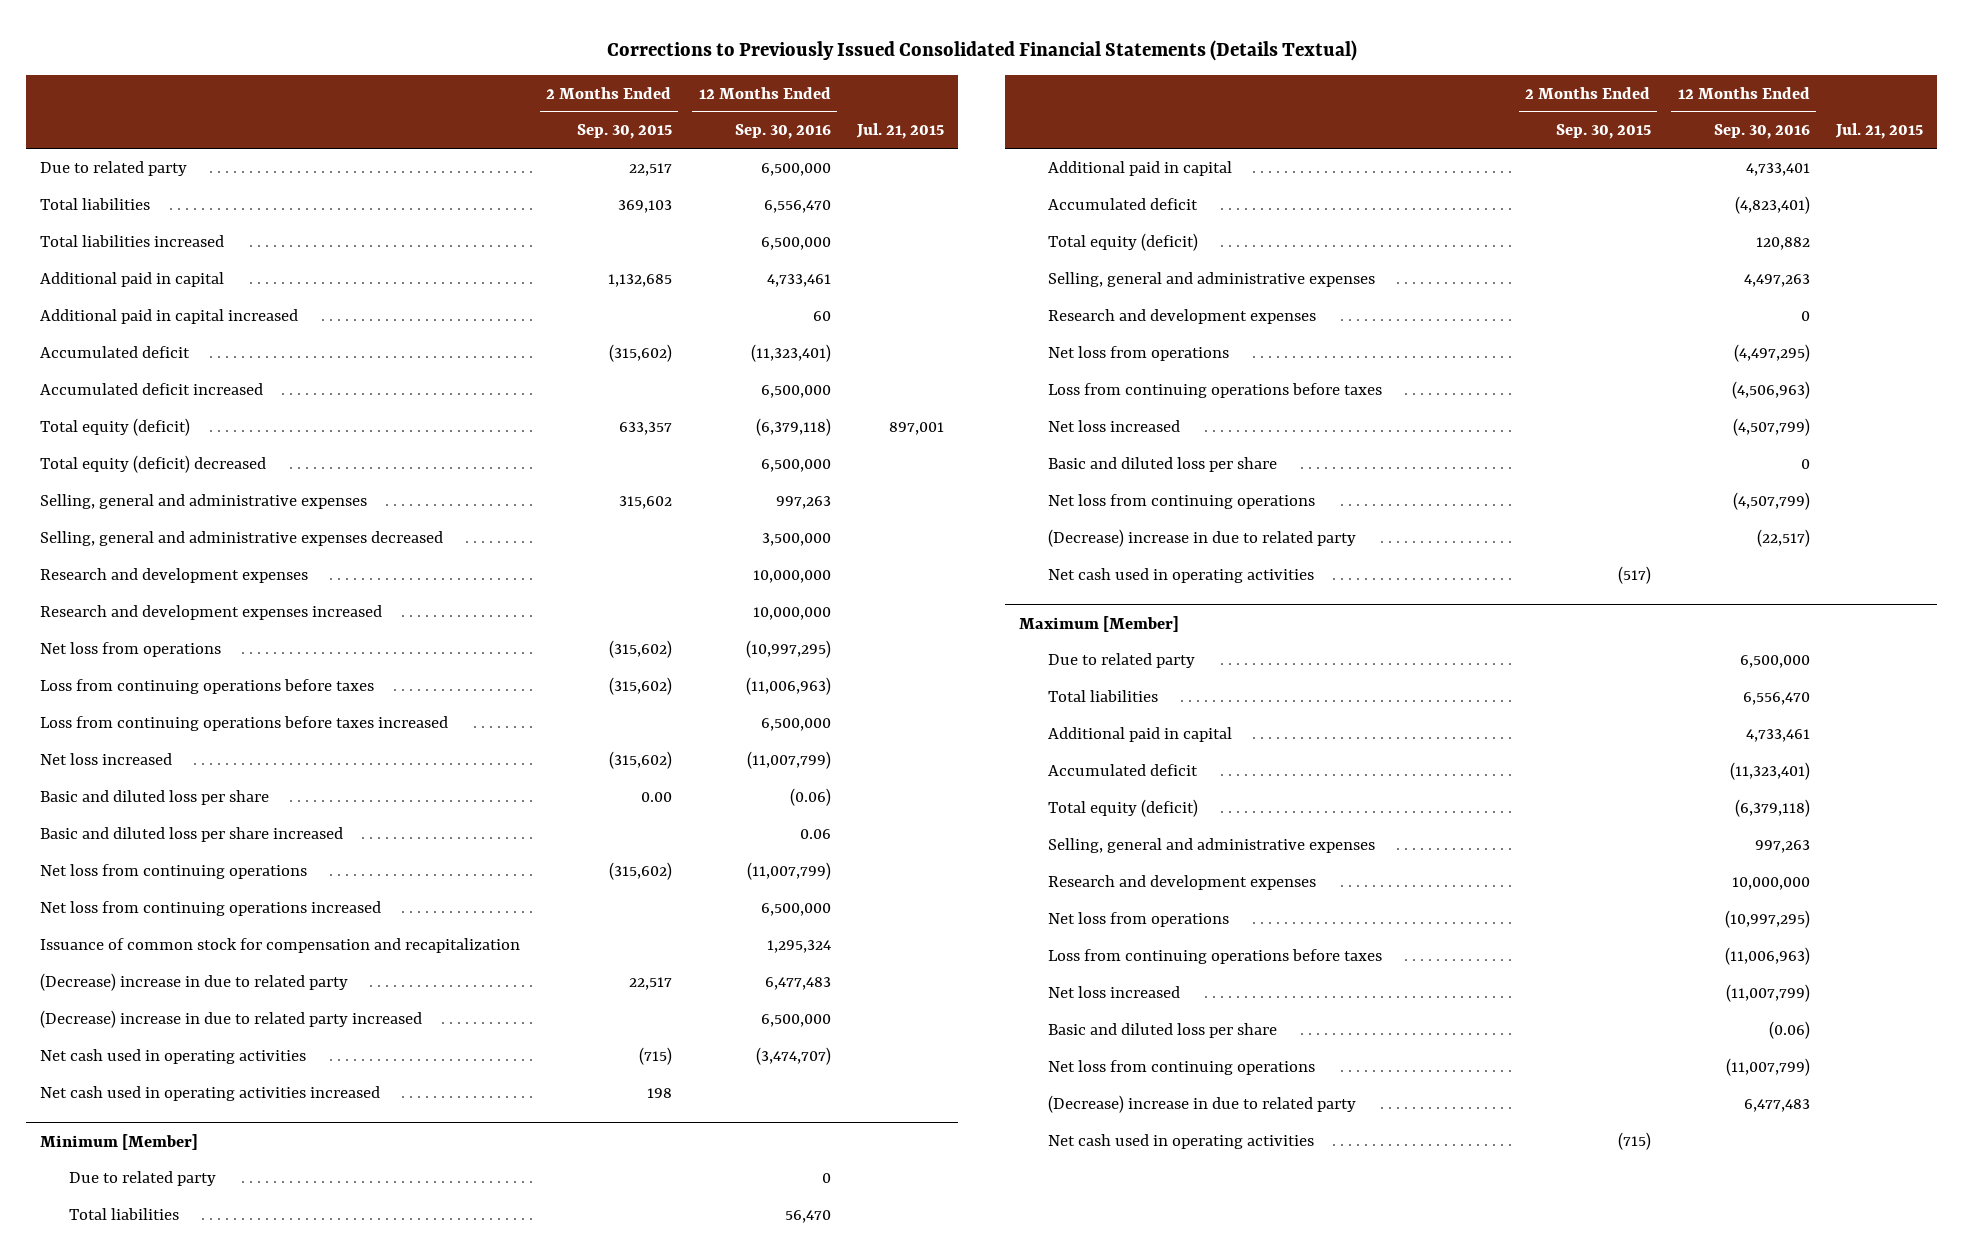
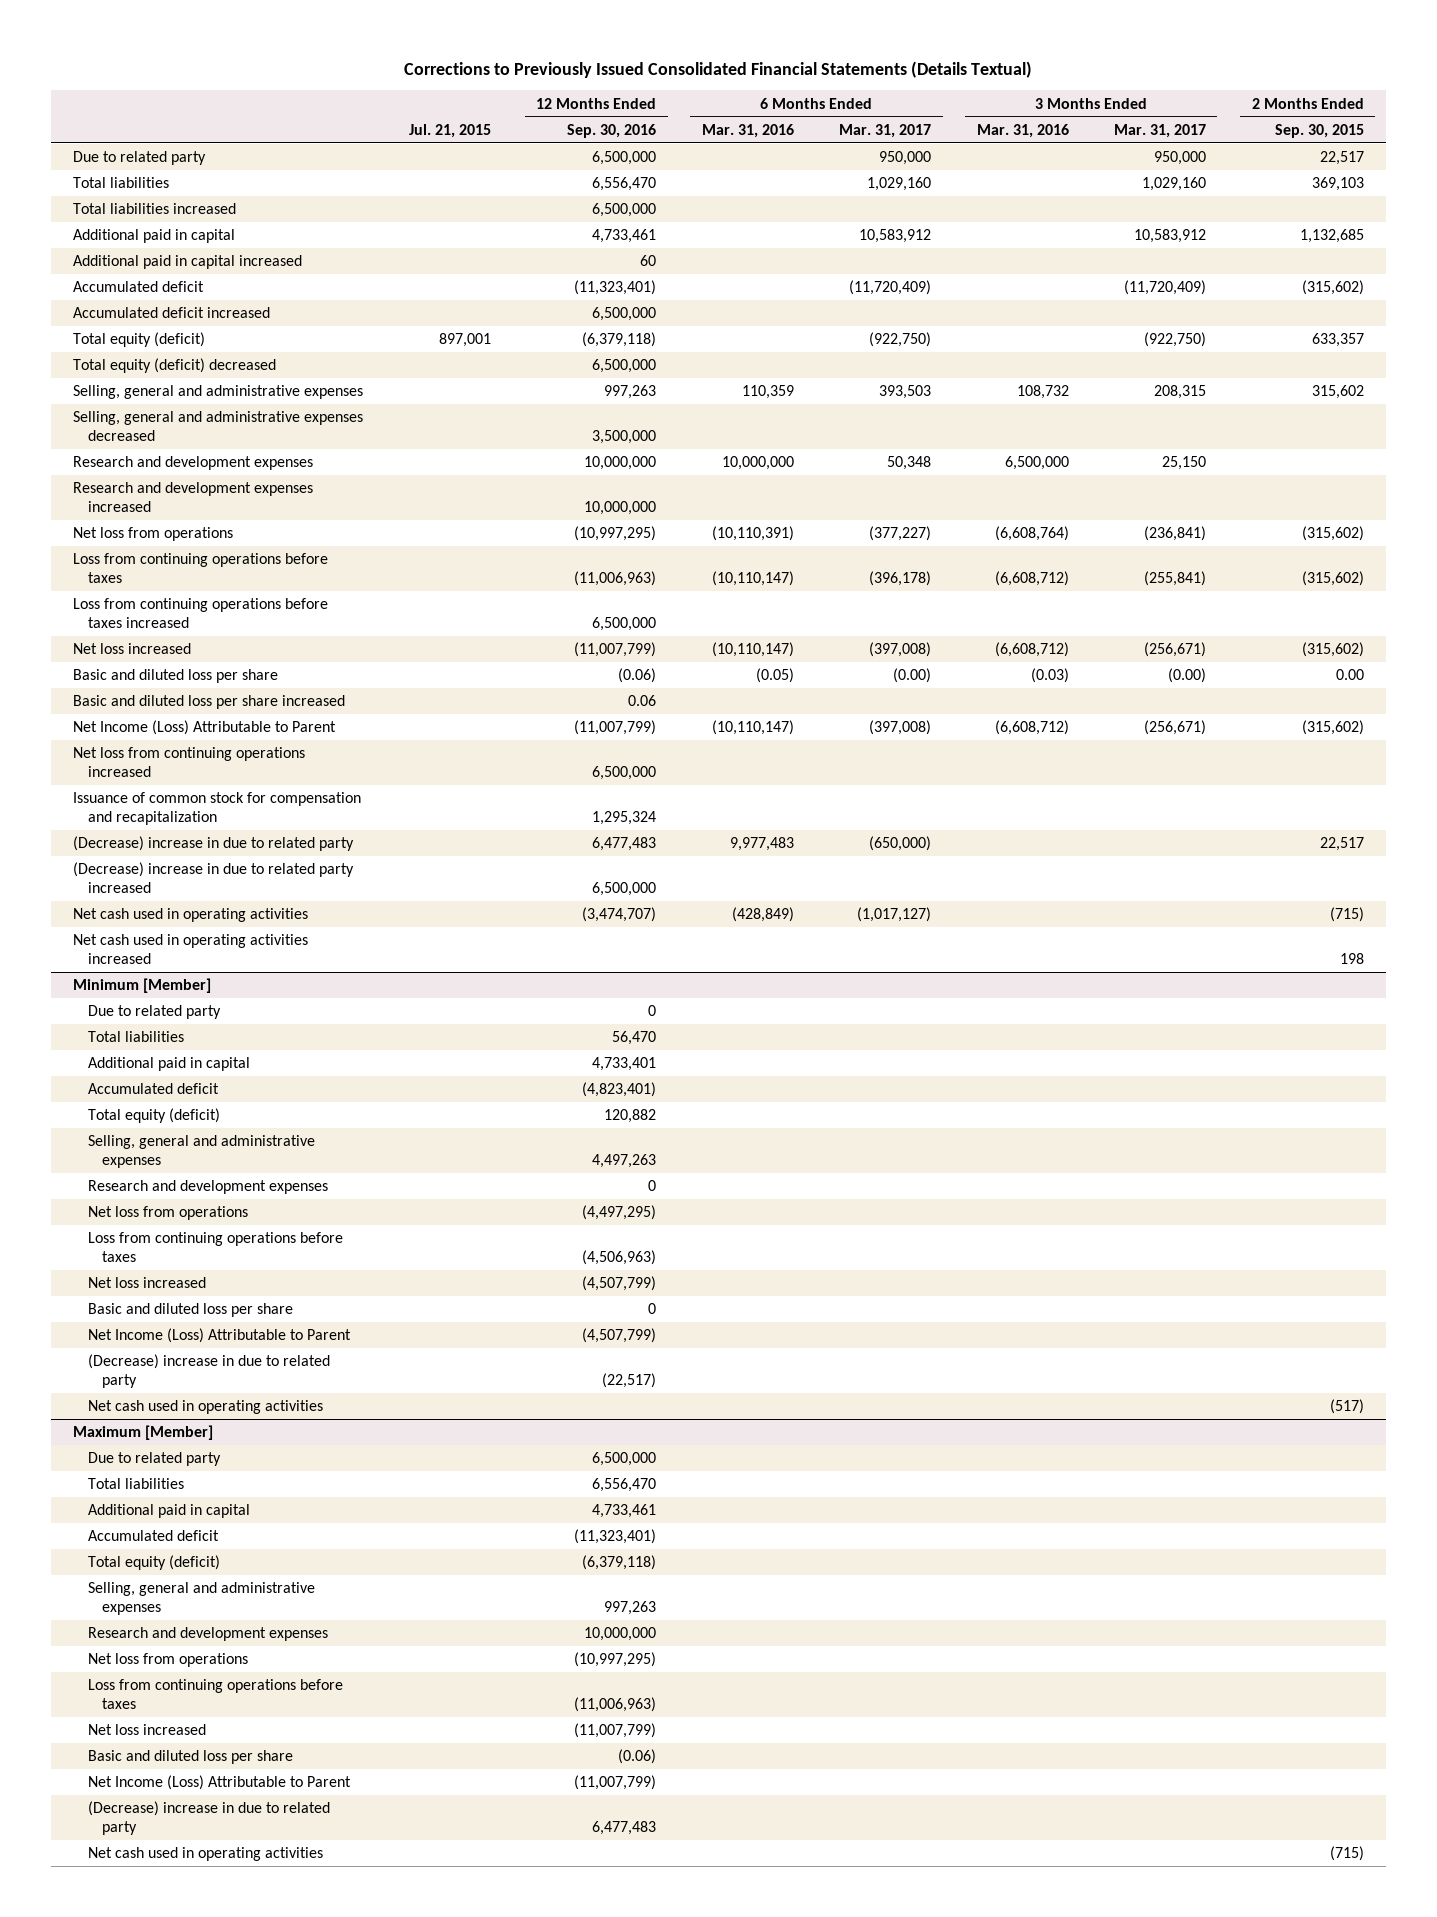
- | 2 Months Ended Sep. 30, 2015 | 12 Months Ended Sep. 30, 2016 | Jul. 21, 2015
+ | Jul. 21, 2015 | 12 Months Ended Sep. 30, 2016 | 6 Months Ended Mar. 31, 2016 | 6 Months Ended Mar. 31, 2017 | 3 Months Ended Mar. 31, 2016 | 3 Months Ended Mar. 31, 2017 | 2 Months Ended Sep. 30, 2015
- Net loss from continuing operations | (315,602) | (11,007,799) |
+ Net Income (Loss) Attributable to Parent | | (11,007,799) | (10,110,147) | (397,008) | (6,608,712) | (256,671) | (315,602)
@ Minimum [Member]
- Net loss from continuing operations | | (4,507,799) |
+ Net Income (Loss) Attributable to Parent | | (4,507,799) | | | | |
@ Maximum [Member]
- Net loss from continuing operations | | (11,007,799) |
+ Net Income (Loss) Attributable to Parent | | (11,007,799) | | | | |

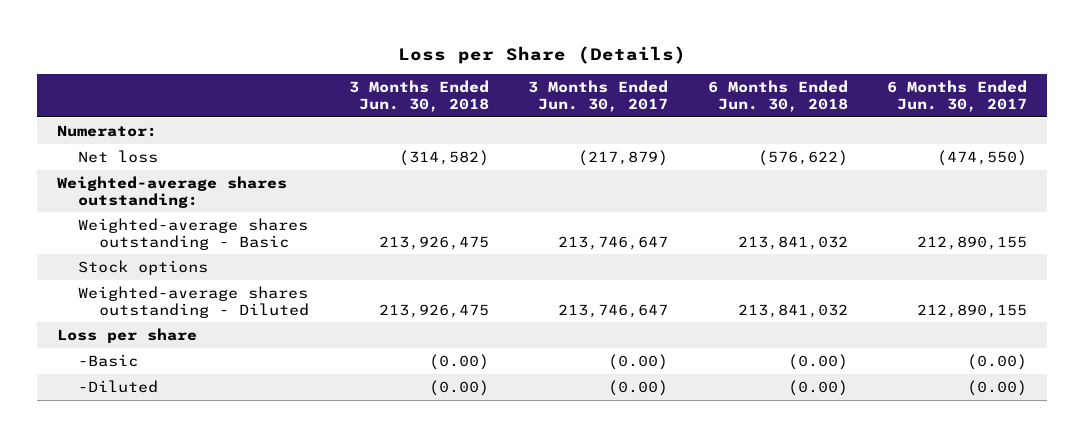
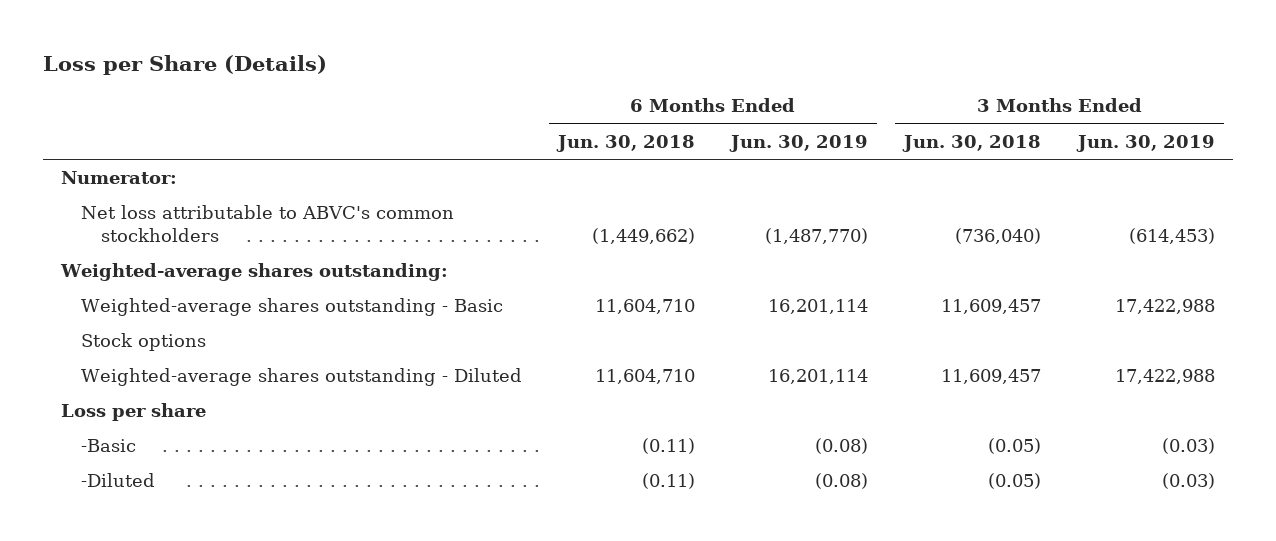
- | 3 Months Ended Jun. 30, 2018 | 3 Months Ended Jun. 30, 2017 | 6 Months Ended Jun. 30, 2018 | 6 Months Ended Jun. 30, 2017
+ | 6 Months Ended Jun. 30, 2018 | 6 Months Ended Jun. 30, 2019 | 3 Months Ended Jun. 30, 2018 | 3 Months Ended Jun. 30, 2019
- Net loss | (314,582) | (217,879) | (576,622) | (474,550)
+ Net loss attributable to ABVC's common stockholders | (1,449,662) | (1,487,770) | (736,040) | (614,453)
- Weighted-average shares outstanding - Basic | 213,926,475 | 213,746,647 | 213,841,032 | 212,890,155
+ Weighted-average shares outstanding - Basic | 11,604,710 | 16,201,114 | 11,609,457 | 17,422,988
- Weighted-average shares outstanding - Diluted | 213,926,475 | 213,746,647 | 213,841,032 | 212,890,155
+ Weighted-average shares outstanding - Diluted | 11,604,710 | 16,201,114 | 11,609,457 | 17,422,988
- -Basic | (0.00) | (0.00) | (0.00) | (0.00)
- -Diluted | (0.00) | (0.00) | (0.00) | (0.00)
+ -Basic | (0.11) | (0.08) | (0.05) | (0.03)
+ -Diluted | (0.11) | (0.08) | (0.05) | (0.03)

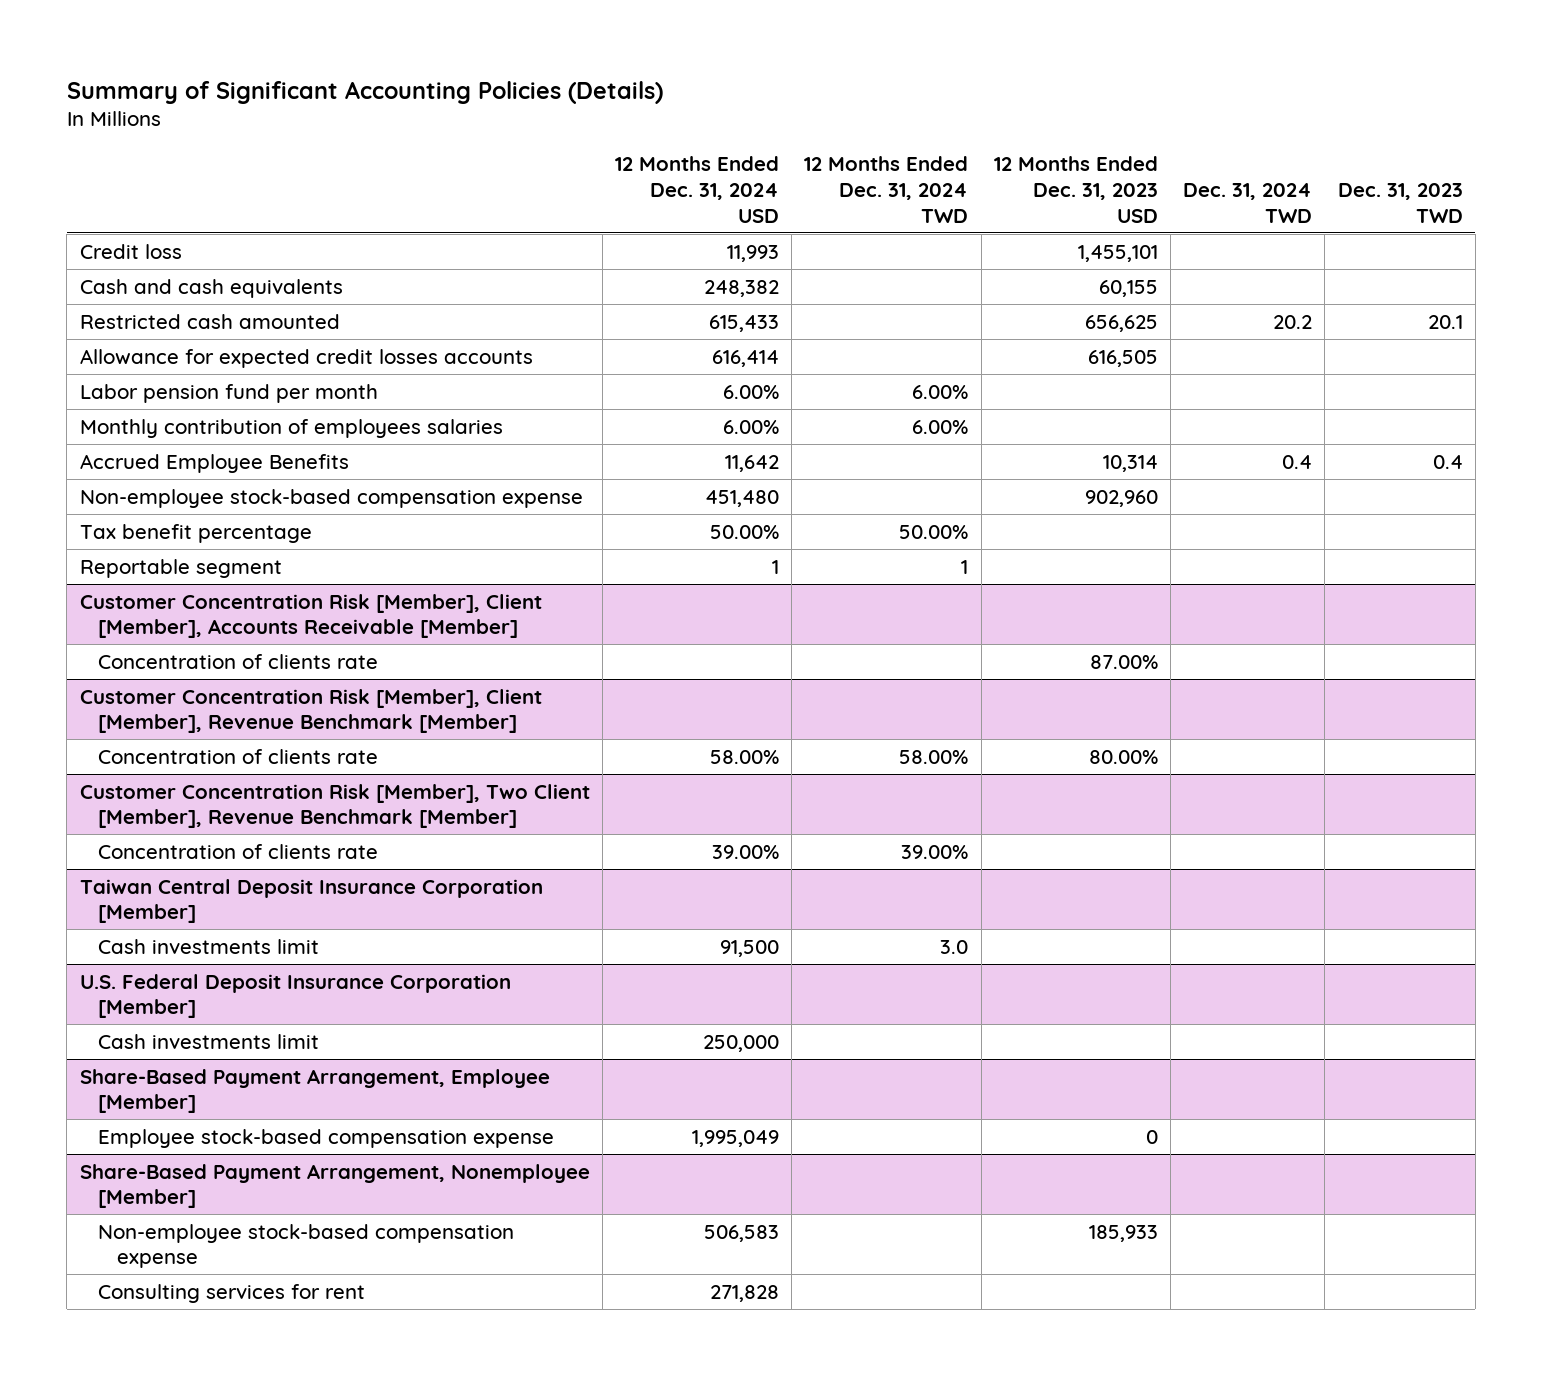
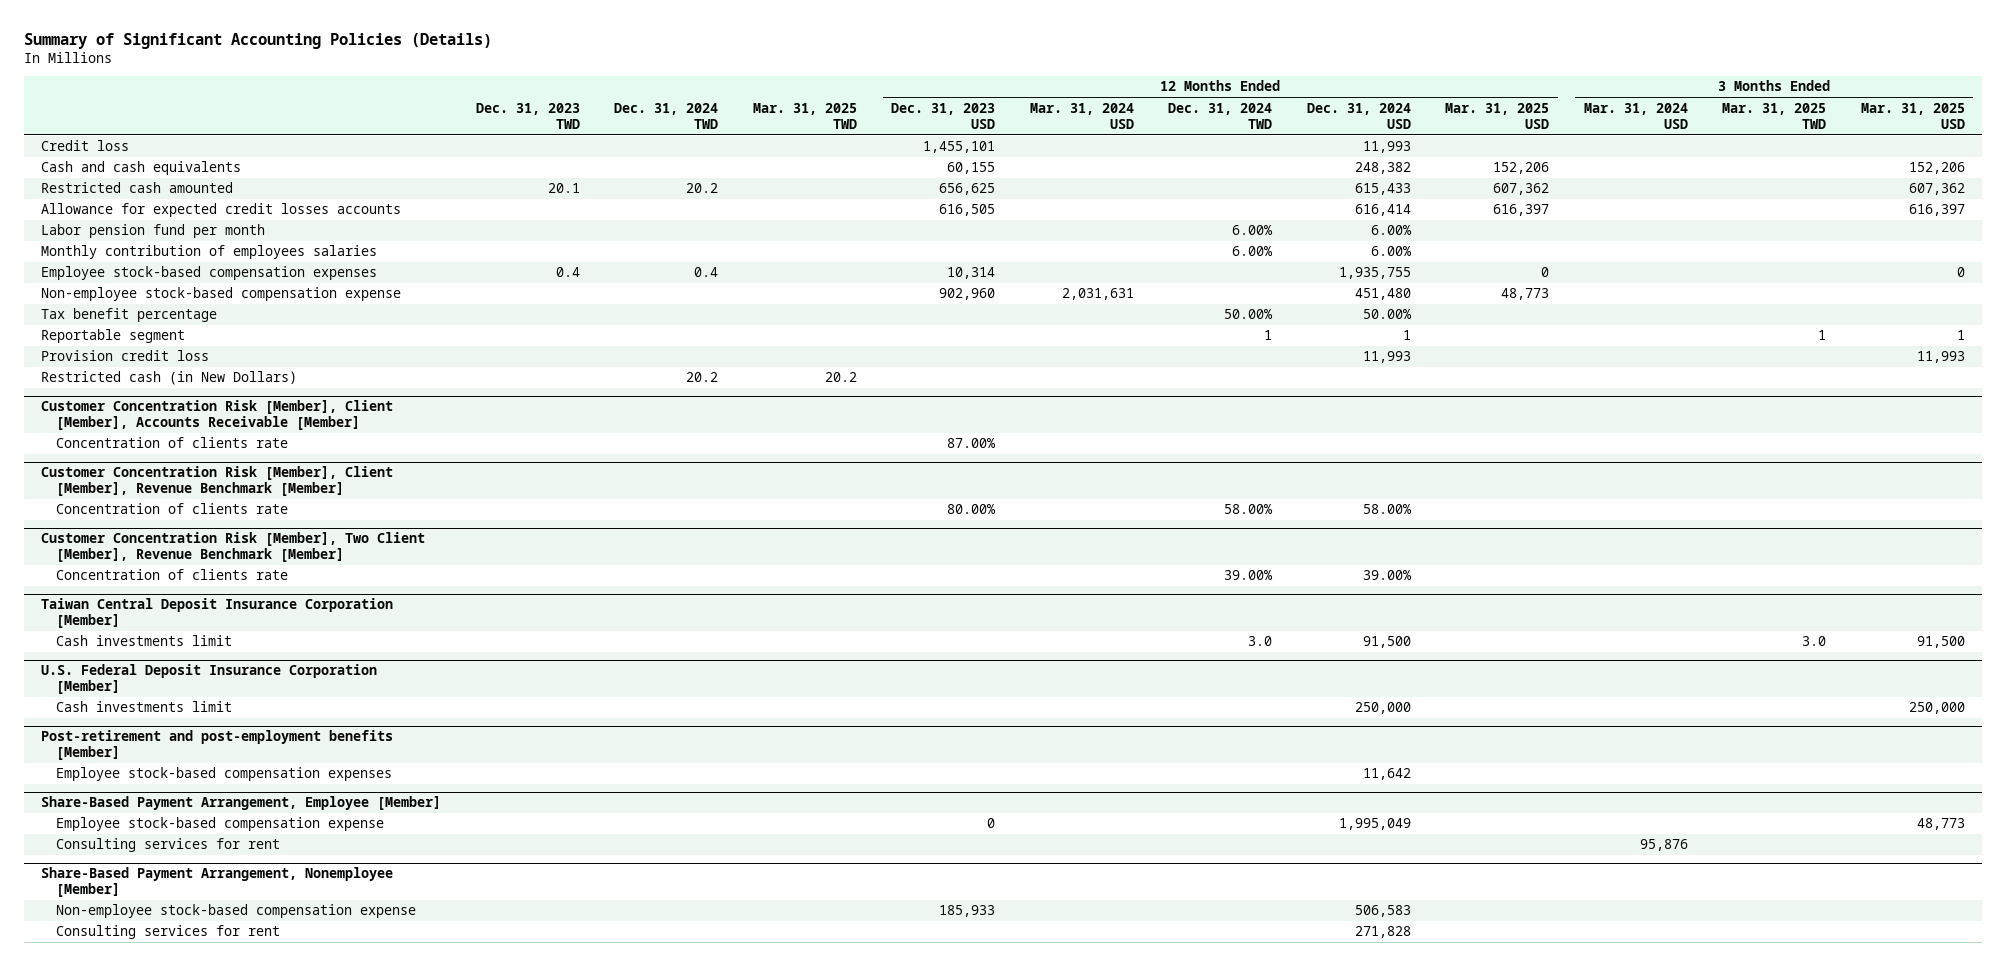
- | 12 Months Ended Dec. 31, 2024 USD | 12 Months Ended Dec. 31, 2024 TWD | 12 Months Ended Dec. 31, 2023 USD | Dec. 31, 2024 TWD | Dec. 31, 2023 TWD
+ | Dec. 31, 2023 TWD | Dec. 31, 2024 TWD | Mar. 31, 2025 TWD | 12 Months Ended Dec. 31, 2023 USD | 12 Months Ended Mar. 31, 2024 USD | 12 Months Ended Dec. 31, 2024 TWD | 12 Months Ended Dec. 31, 2024 USD | 12 Months Ended Mar. 31, 2025 USD | 3 Months Ended Mar. 31, 2024 USD | 3 Months Ended Mar. 31, 2025 TWD | 3 Months Ended Mar. 31, 2025 USD
- Accrued Employee Benefits | 11,642 | | 10,314 | 0.4 | 0.4
+ Employee stock-based compensation expenses | 0.4 | 0.4 | | 10,314 | | | 1,935,755 | 0 | | | 0
+ Provision credit loss | | | | | | | 11,993 | | | | 11,993
+ Restricted cash (in New Dollars) | | 20.2 | 20.2 | | | | | | | |
+ Post-retirement and post-employment benefits [Member]
+ Employee stock-based compensation expenses | | | | | | | 11,642 | | | |
@ Share-Based Payment Arrangement, Employee [Member]
+ Consulting services for rent | | | | | | | | | 95,876 | |

